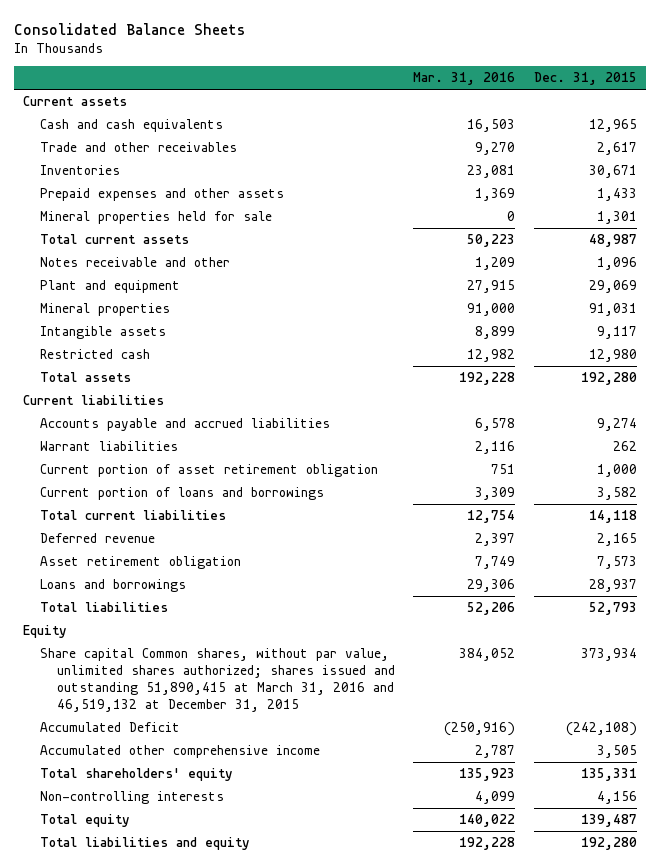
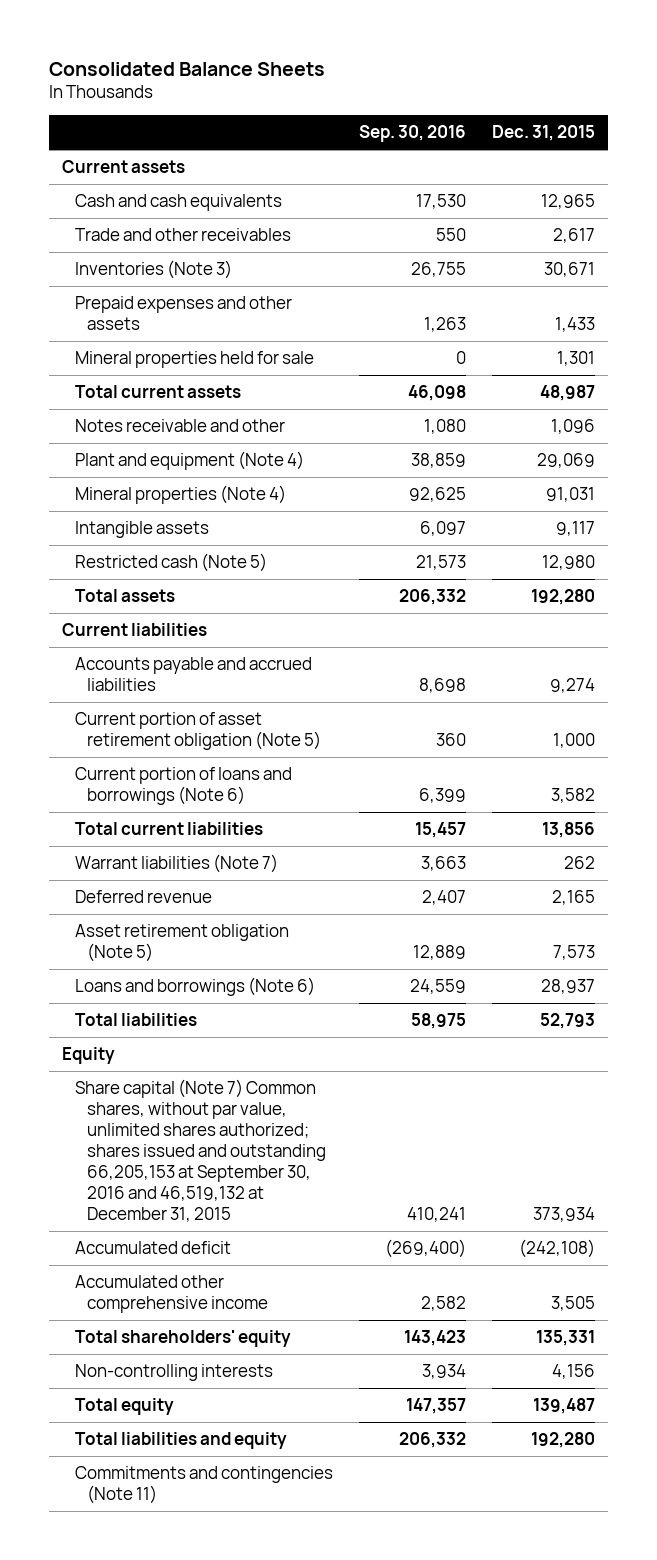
- | Mar. 31, 2016 | Dec. 31, 2015
+ | Sep. 30, 2016 | Dec. 31, 2015
- Inventories | 23,081 | 30,671
+ Inventories (Note 3) | 26,755 | 30,671
- Plant and equipment | 27,915 | 29,069
- Mineral properties | 91,000 | 91,031
+ Plant and equipment (Note 4) | 38,859 | 29,069
+ Mineral properties (Note 4) | 92,625 | 91,031
- Restricted cash | 12,982 | 12,980
+ Restricted cash (Note 5) | 21,573 | 12,980
- Warrant liabilities | 2,116 | 262
- Current portion of asset retirement obligation | 751 | 1,000
- Current portion of loans and borrowings | 3,309 | 3,582
- Total current liabilities | 12,754 | 14,118
+ Current portion of asset retirement obligation (Note 5) | 360 | 1,000
+ Current portion of loans and borrowings (Note 6) | 6,399 | 3,582
+ Total current liabilities | 15,457 | 13,856
+ Warrant liabilities (Note 7) | 3,663 | 262
- Asset retirement obligation | 7,749 | 7,573
- Loans and borrowings | 29,306 | 28,937
+ Asset retirement obligation (Note 5) | 12,889 | 7,573
+ Loans and borrowings (Note 6) | 24,559 | 28,937
- Share capital Common shares, without par value, unlimited shares authorized; shares issued and outstanding 51,890,415 at March 31, 2016 and 46,519,132 at December 31, 2015 | 384,052 | 373,934
- Accumulated Deficit | (250,916) | (242,108)
+ Share capital (Note 7) Common shares, without par value, unlimited shares authorized; shares issued and outstanding 66,205,153 at September 30, 2016 and 46,519,132 at December 31, 2015 | 410,241 | 373,934
+ Accumulated deficit | (269,400) | (242,108)
+ Commitments and contingencies (Note 11)

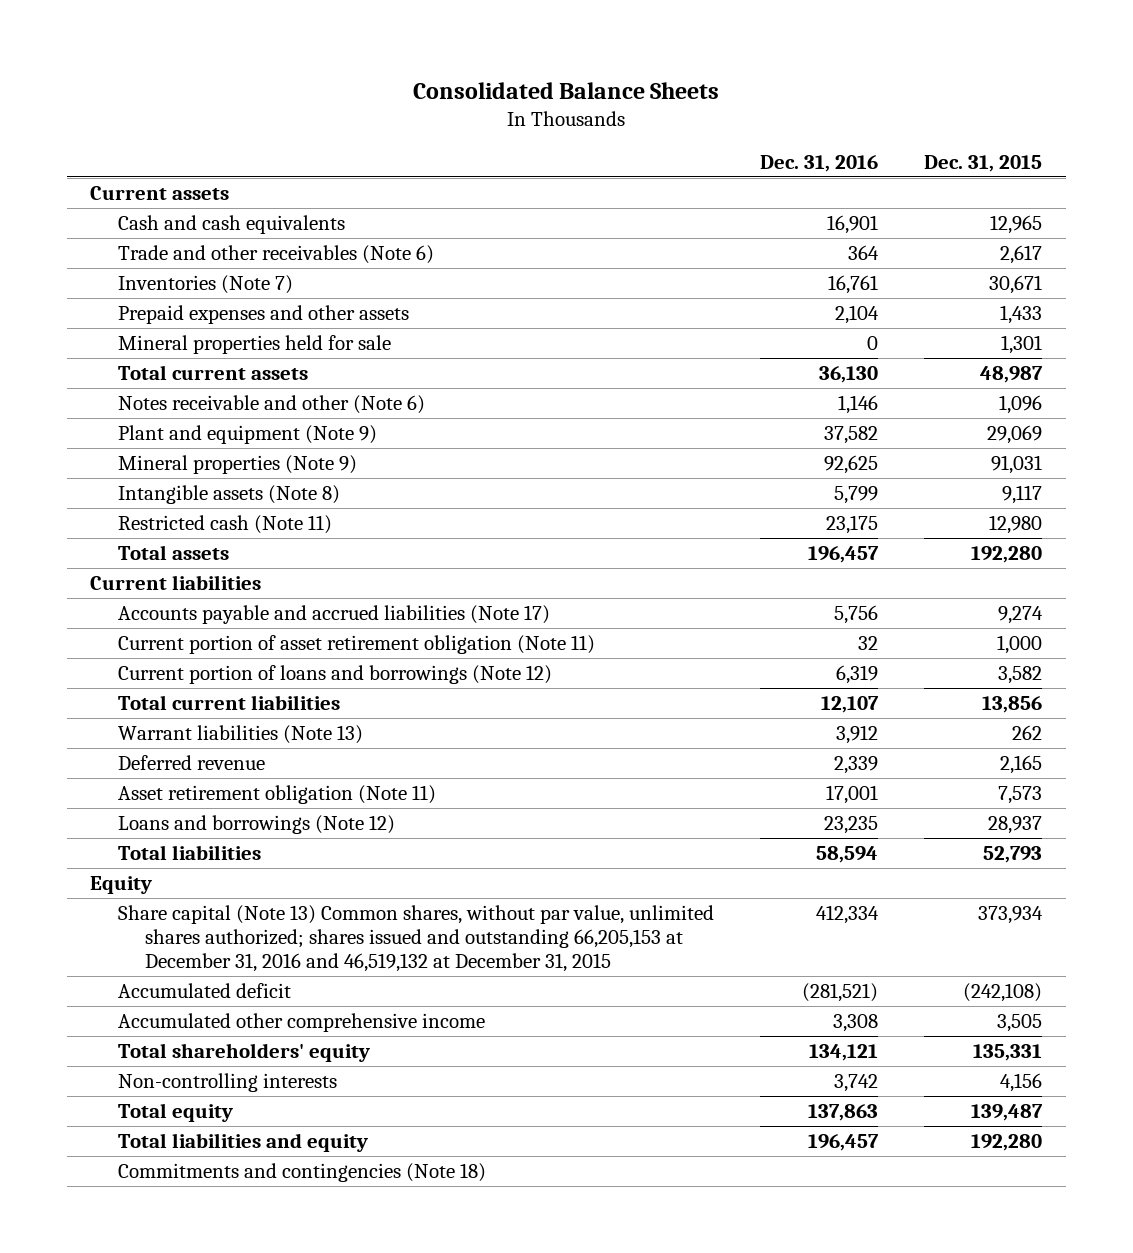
- | Sep. 30, 2016 | Dec. 31, 2015
+ | Dec. 31, 2016 | Dec. 31, 2015
- Trade and other receivables | 550 | 2,617
- Inventories (Note 3) | 26,755 | 30,671
+ Trade and other receivables (Note 6) | 364 | 2,617
+ Inventories (Note 7) | 16,761 | 30,671
- Notes receivable and other | 1,080 | 1,096
- Plant and equipment (Note 4) | 38,859 | 29,069
- Mineral properties (Note 4) | 92,625 | 91,031
- Intangible assets | 6,097 | 9,117
- Restricted cash (Note 5) | 21,573 | 12,980
+ Notes receivable and other (Note 6) | 1,146 | 1,096
+ Plant and equipment (Note 9) | 37,582 | 29,069
+ Mineral properties (Note 9) | 92,625 | 91,031
+ Intangible assets (Note 8) | 5,799 | 9,117
+ Restricted cash (Note 11) | 23,175 | 12,980
- Accounts payable and accrued liabilities | 8,698 | 9,274
- Current portion of asset retirement obligation (Note 5) | 360 | 1,000
- Current portion of loans and borrowings (Note 6) | 6,399 | 3,582
+ Accounts payable and accrued liabilities (Note 17) | 5,756 | 9,274
+ Current portion of asset retirement obligation (Note 11) | 32 | 1,000
+ Current portion of loans and borrowings (Note 12) | 6,319 | 3,582
- Warrant liabilities (Note 7) | 3,663 | 262
+ Warrant liabilities (Note 13) | 3,912 | 262
- Asset retirement obligation (Note 5) | 12,889 | 7,573
- Loans and borrowings (Note 6) | 24,559 | 28,937
+ Asset retirement obligation (Note 11) | 17,001 | 7,573
+ Loans and borrowings (Note 12) | 23,235 | 28,937
- Share capital (Note 7) Common shares, without par value, unlimited shares authorized; shares issued and outstanding 66,205,153 at September 30, 2016 and 46,519,132 at December 31, 2015 | 410,241 | 373,934
+ Share capital (Note 13) Common shares, without par value, unlimited shares authorized; shares issued and outstanding 66,205,153 at December 31, 2016 and 46,519,132 at December 31, 2015 | 412,334 | 373,934
- Commitments and contingencies (Note 11)
+ Commitments and contingencies (Note 18)

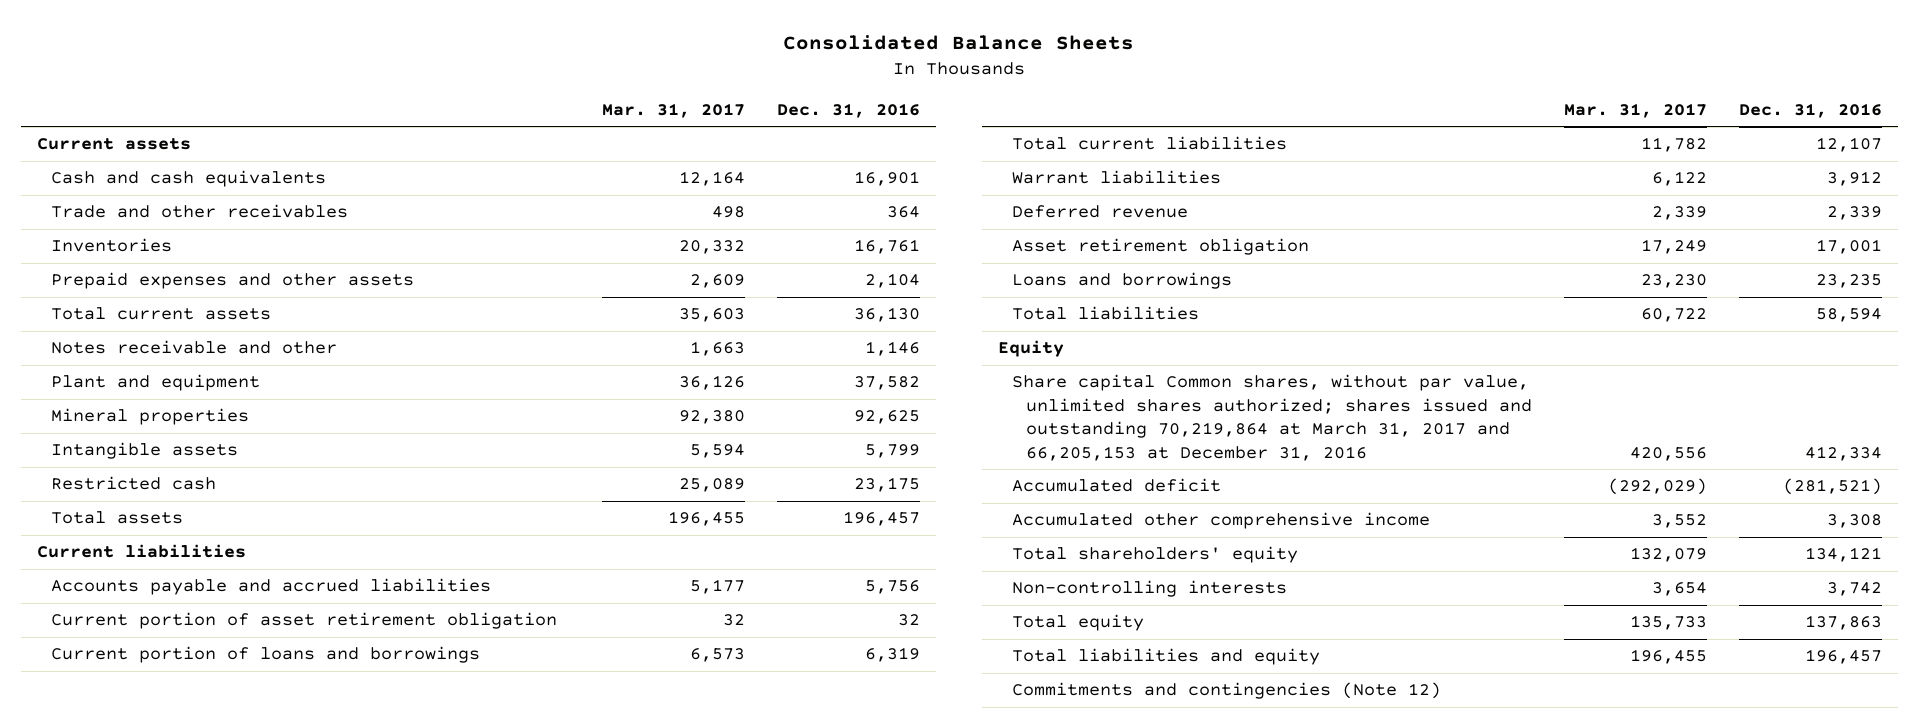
- | Dec. 31, 2016 | Dec. 31, 2015
+ | Mar. 31, 2017 | Dec. 31, 2016
- Trade and other receivables (Note 6) | 364 | 2,617
- Inventories (Note 7) | 16,761 | 30,671
+ Trade and other receivables | 498 | 364
+ Inventories | 20,332 | 16,761
- Mineral properties held for sale | 0 | 1,301
- Notes receivable and other (Note 6) | 1,146 | 1,096
- Plant and equipment (Note 9) | 37,582 | 29,069
- Mineral properties (Note 9) | 92,625 | 91,031
- Intangible assets (Note 8) | 5,799 | 9,117
- Restricted cash (Note 11) | 23,175 | 12,980
+ Notes receivable and other | 1,663 | 1,146
+ Plant and equipment | 36,126 | 37,582
+ Mineral properties | 92,380 | 92,625
+ Intangible assets | 5,594 | 5,799
+ Restricted cash | 25,089 | 23,175
- Accounts payable and accrued liabilities (Note 17) | 5,756 | 9,274
- Current portion of asset retirement obligation (Note 11) | 32 | 1,000
- Current portion of loans and borrowings (Note 12) | 6,319 | 3,582
+ Accounts payable and accrued liabilities | 5,177 | 5,756
+ Current portion of asset retirement obligation | 32 | 32
+ Current portion of loans and borrowings | 6,573 | 6,319
- Warrant liabilities (Note 13) | 3,912 | 262
+ Warrant liabilities | 6,122 | 3,912
- Asset retirement obligation (Note 11) | 17,001 | 7,573
- Loans and borrowings (Note 12) | 23,235 | 28,937
+ Asset retirement obligation | 17,249 | 17,001
+ Loans and borrowings | 23,230 | 23,235
- Share capital (Note 13) Common shares, without par value, unlimited shares authorized; shares issued and outstanding 66,205,153 at December 31, 2016 and 46,519,132 at December 31, 2015 | 412,334 | 373,934
+ Share capital Common shares, without par value, unlimited shares authorized; shares issued and outstanding 70,219,864 at March 31, 2017 and 66,205,153 at December 31, 2016 | 420,556 | 412,334
- Commitments and contingencies (Note 18)
+ Commitments and contingencies (Note 12)

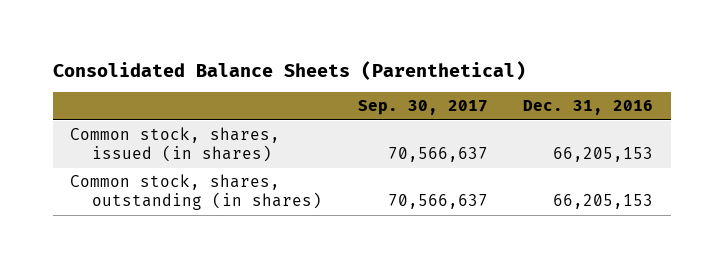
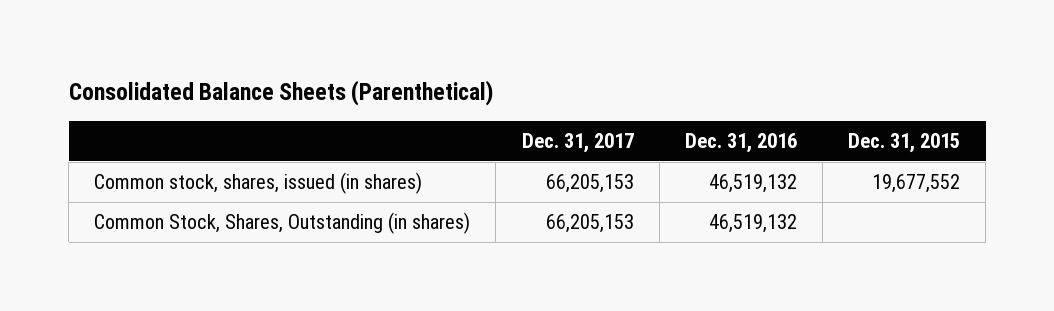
- | Sep. 30, 2017 | Dec. 31, 2016
+ | Dec. 31, 2017 | Dec. 31, 2016 | Dec. 31, 2015
- Common stock, shares, issued (in shares) | 70,566,637 | 66,205,153
- Common stock, shares, outstanding (in shares) | 70,566,637 | 66,205,153
+ Common stock, shares, issued (in shares) | 66,205,153 | 46,519,132 | 19,677,552
+ Common Stock, Shares, Outstanding (in shares) | 66,205,153 | 46,519,132 |

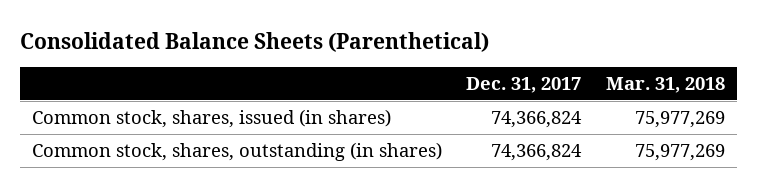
- | Dec. 31, 2017 | Dec. 31, 2016 | Dec. 31, 2015
+ | Dec. 31, 2017 | Mar. 31, 2018
- Common stock, shares, issued (in shares) | 66,205,153 | 46,519,132 | 19,677,552
- Common Stock, Shares, Outstanding (in shares) | 66,205,153 | 46,519,132 |
+ Common stock, shares, issued (in shares) | 74,366,824 | 75,977,269
+ Common stock, shares, outstanding (in shares) | 74,366,824 | 75,977,269

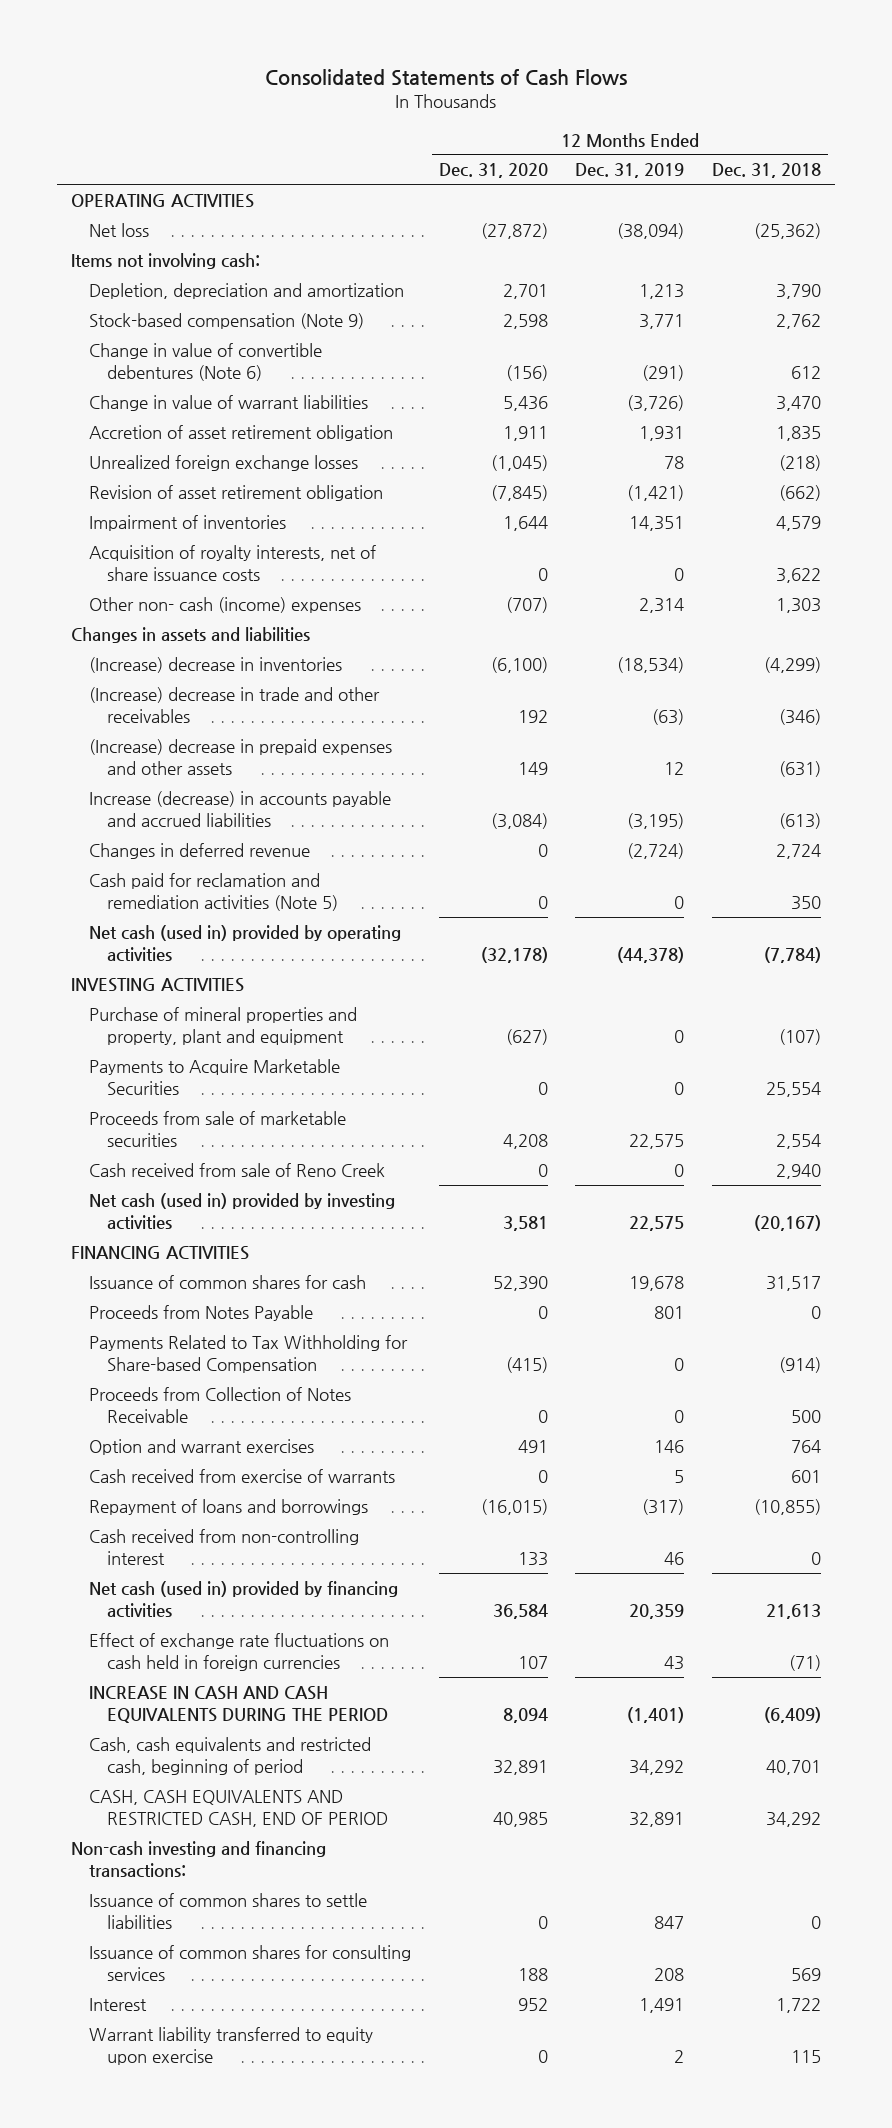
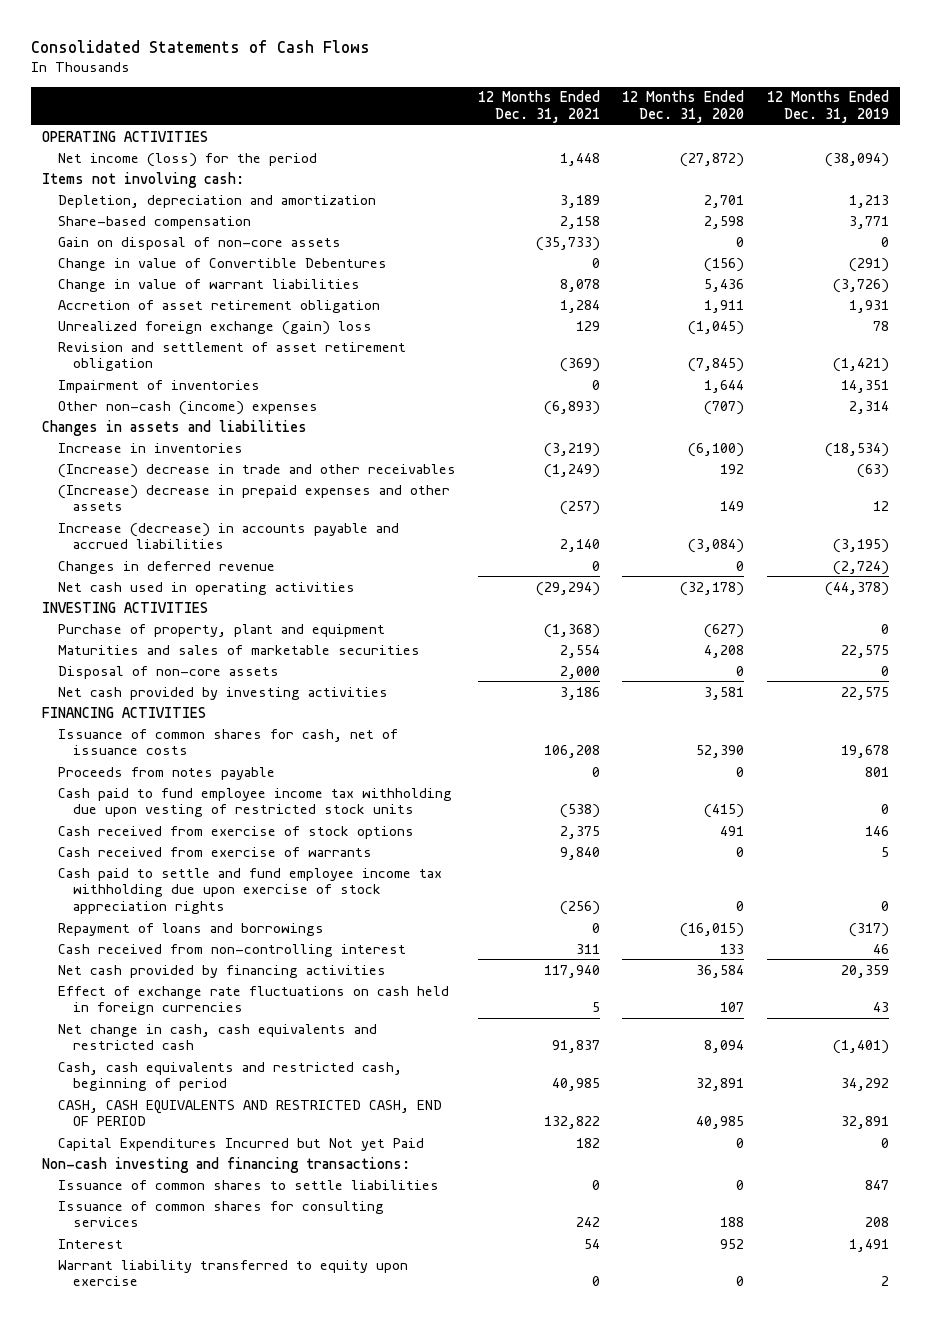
- | 12 Months Ended Dec. 31, 2020 | 12 Months Ended Dec. 31, 2019 | 12 Months Ended Dec. 31, 2018
+ | 12 Months Ended Dec. 31, 2021 | 12 Months Ended Dec. 31, 2020 | 12 Months Ended Dec. 31, 2019
- Net loss | (27,872) | (38,094) | (25,362)
+ Net income (loss) for the period | 1,448 | (27,872) | (38,094)
- Stock-based compensation (Note 9) | 2,598 | 3,771 | 2,762
- Change in value of convertible debentures (Note 6) | (156) | (291) | 612
+ Share-based compensation | 2,158 | 2,598 | 3,771
+ Gain on disposal of non-core assets | (35,733) | 0 | 0
+ Change in value of Convertible Debentures | 0 | (156) | (291)
- Unrealized foreign exchange losses | (1,045) | 78 | (218)
- Revision of asset retirement obligation | (7,845) | (1,421) | (662)
+ Unrealized foreign exchange (gain) loss | 129 | (1,045) | 78
+ Revision and settlement of asset retirement obligation | (369) | (7,845) | (1,421)
- Acquisition of royalty interests, net of share issuance costs | 0 | 0 | 3,622
- Other non- cash (income) expenses | (707) | 2,314 | 1,303
+ Other non-cash (income) expenses | (6,893) | (707) | 2,314
- (Increase) decrease in inventories | (6,100) | (18,534) | (4,299)
+ Increase in inventories | (3,219) | (6,100) | (18,534)
- Cash paid for reclamation and remediation activities (Note 5) | 0 | 0 | 350
- Net cash (used in) provided by operating activities | (32,178) | (44,378) | (7,784)
+ Net cash used in operating activities | (29,294) | (32,178) | (44,378)
- Purchase of mineral properties and property, plant and equipment | (627) | 0 | (107)
- Payments to Acquire Marketable Securities | 0 | 0 | 25,554
- Proceeds from sale of marketable securities | 4,208 | 22,575 | 2,554
- Cash received from sale of Reno Creek | 0 | 0 | 2,940
- Net cash (used in) provided by investing activities | 3,581 | 22,575 | (20,167)
+ Purchase of property, plant and equipment | (1,368) | (627) | 0
+ Maturities and sales of marketable securities | 2,554 | 4,208 | 22,575
+ Disposal of non-core assets | 2,000 | 0 | 0
+ Net cash provided by investing activities | 3,186 | 3,581 | 22,575
- Issuance of common shares for cash | 52,390 | 19,678 | 31,517
- Proceeds from Notes Payable | 0 | 801 | 0
- Payments Related to Tax Withholding for Share-based Compensation | (415) | 0 | (914)
- Proceeds from Collection of Notes Receivable | 0 | 0 | 500
- Option and warrant exercises | 491 | 146 | 764
+ Issuance of common shares for cash, net of issuance costs | 106,208 | 52,390 | 19,678
+ Proceeds from notes payable | 0 | 0 | 801
+ Cash paid to fund employee income tax withholding due upon vesting of restricted stock units | (538) | (415) | 0
+ Cash received from exercise of stock options | 2,375 | 491 | 146
+ Cash paid to settle and fund employee income tax withholding due upon exercise of stock appreciation rights | (256) | 0 | 0
- Net cash (used in) provided by financing activities | 36,584 | 20,359 | 21,613
+ Net cash provided by financing activities | 117,940 | 36,584 | 20,359
- INCREASE IN CASH AND CASH EQUIVALENTS DURING THE PERIOD | 8,094 | (1,401) | (6,409)
+ Net change in cash, cash equivalents and restricted cash | 91,837 | 8,094 | (1,401)
+ Capital Expenditures Incurred but Not yet Paid | 182 | 0 | 0

